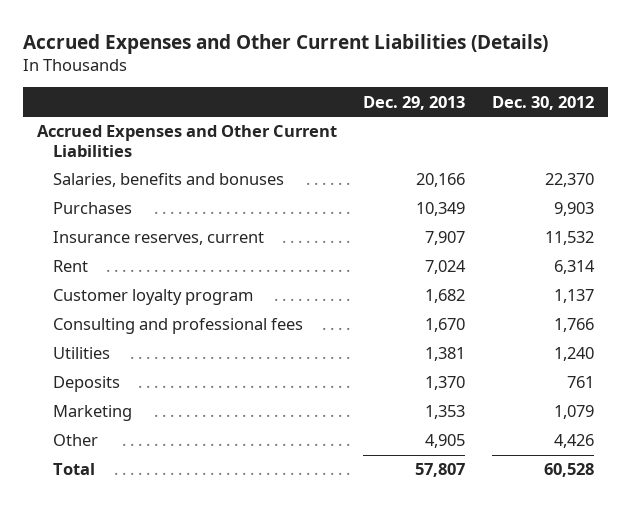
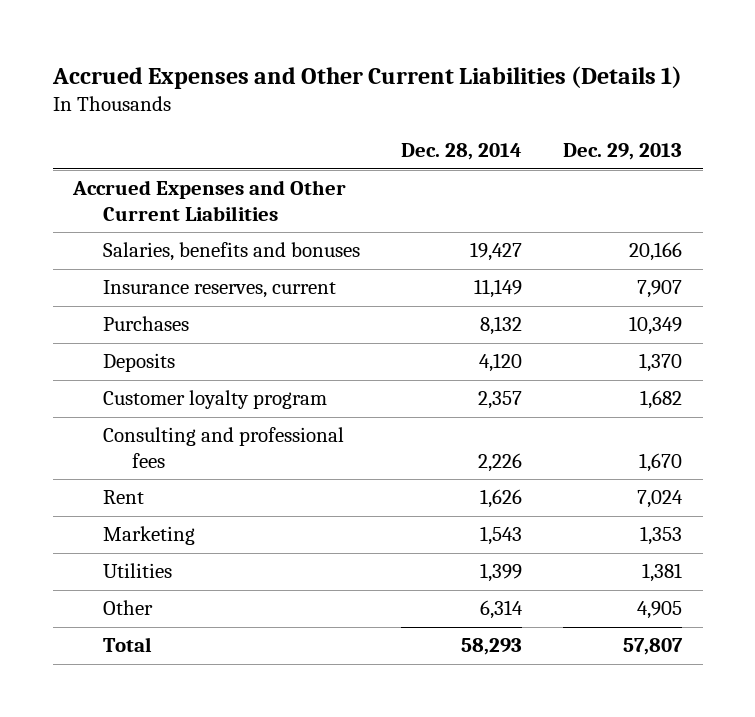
- Accrued Expenses and Other Current Liabilities (Details)
+ Accrued Expenses and Other Current Liabilities (Details 1)
- | Dec. 29, 2013 | Dec. 30, 2012
+ | Dec. 28, 2014 | Dec. 29, 2013
moved down: Purchases | 8,132 | 10,349
moved up: Deposits | 4,120 | 1,370
moved down: Rent | 1,626 | 7,024
moved down: Utilities | 1,399 | 1,381

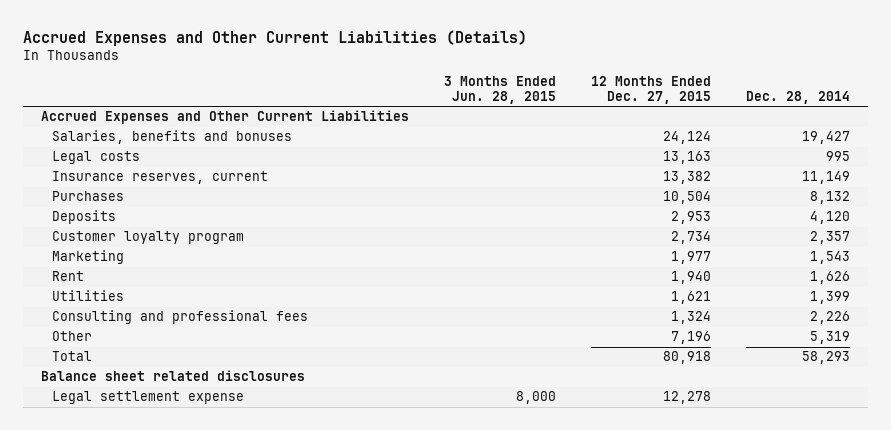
- Accrued Expenses and Other Current Liabilities (Details 1)
+ Accrued Expenses and Other Current Liabilities (Details)
- | Dec. 28, 2014 | Dec. 29, 2013
+ | 3 Months Ended Jun. 28, 2015 | 12 Months Ended Dec. 27, 2015 | Dec. 28, 2014
+ Legal costs | | 13,163 | 995
moved down: Rent | | 1,940 | 1,626
- Other | 6,314 | 4,905
moved down: Consulting and professional fees | | 1,324 | 2,226
+ Other | | 7,196 | 5,319
+ Balance sheet related disclosures
+ Legal settlement expense | 8,000 | 12,278 |

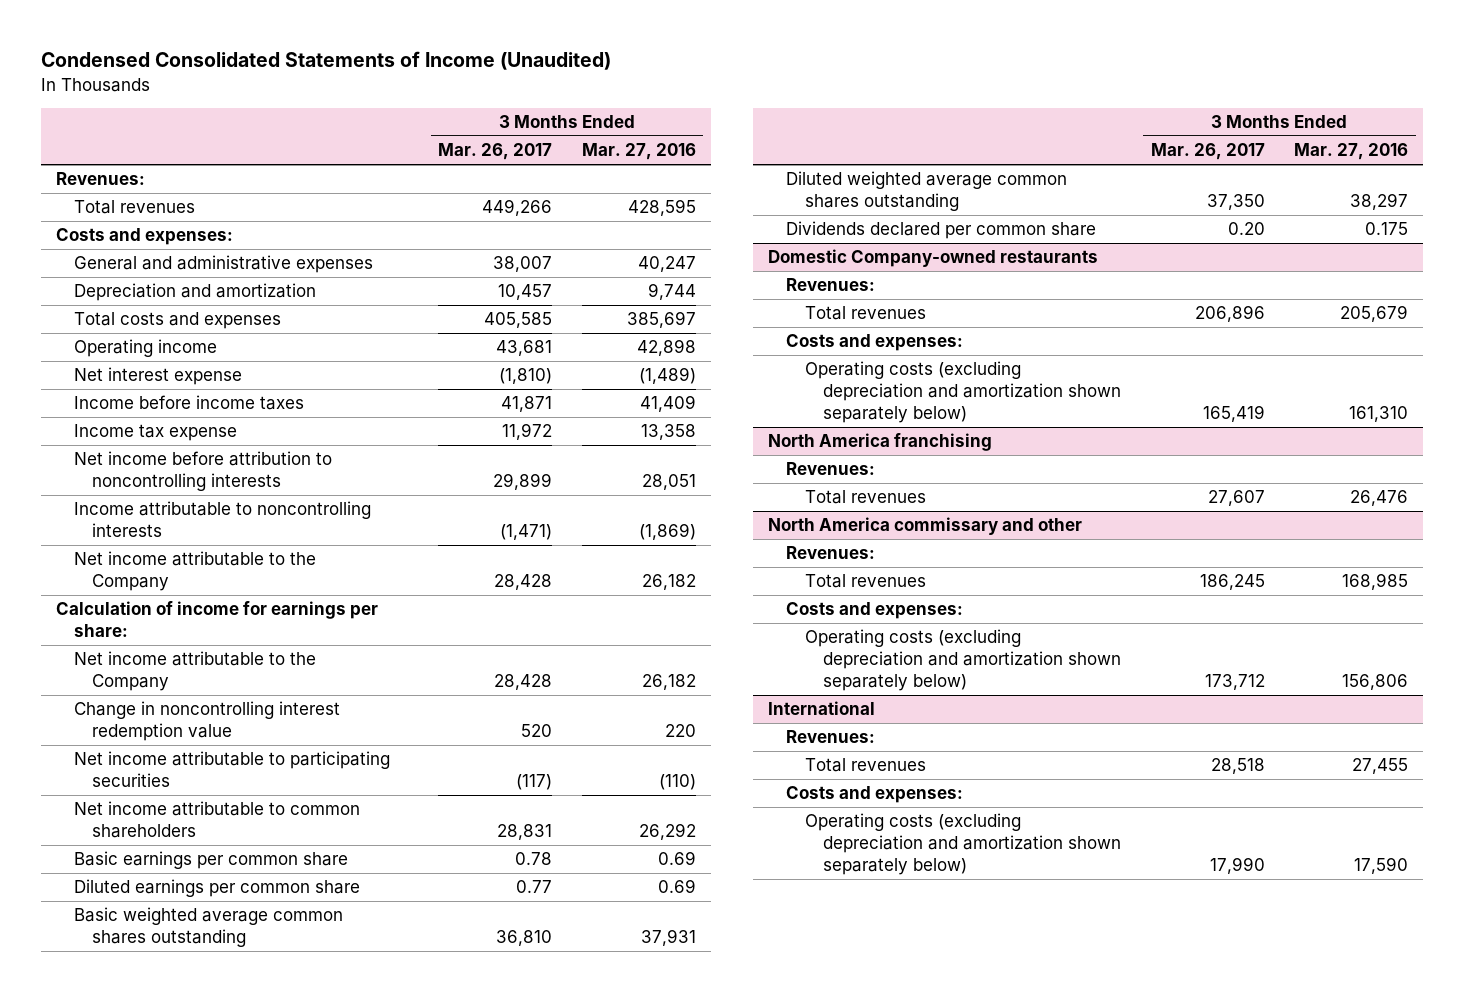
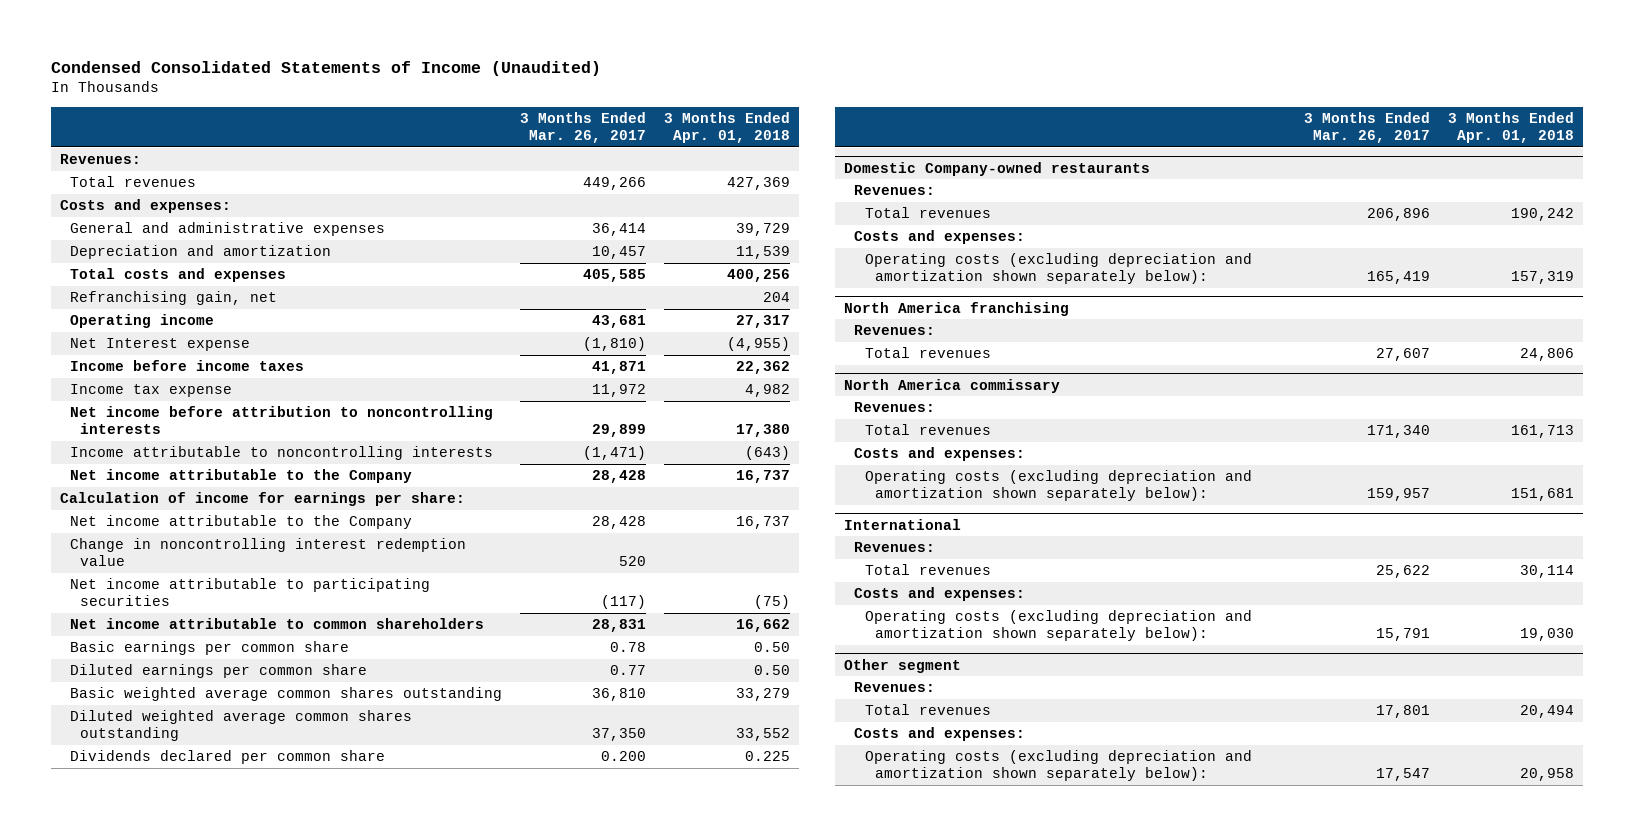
- | 3 Months Ended Mar. 26, 2017 | 3 Months Ended Mar. 27, 2016
+ | 3 Months Ended Mar. 26, 2017 | 3 Months Ended Apr. 01, 2018
- General and administrative expenses | 38,007 | 40,247
+ General and administrative expenses | 36,414 | 39,729
+ Refranchising gain, net | | 204
- Net interest expense | (1,810) | (1,489)
+ Net Interest expense | (1,810) | (4,955)
- Dividends declared per common share | 0.20 | 0.175
+ Dividends declared per common share | 0.200 | 0.225
@ Domestic Company-owned restaurants
- Operating costs (excluding depreciation and amortization shown separately below) | 165,419 | 161,310
+ Operating costs (excluding depreciation and amortization shown separately below): | 165,419 | 157,319
- North America commissary and other
+ North America commissary
- Total revenues | 186,245 | 168,985
+ Total revenues | 171,340 | 161,713
- Operating costs (excluding depreciation and amortization shown separately below) | 173,712 | 156,806
+ Operating costs (excluding depreciation and amortization shown separately below): | 159,957 | 151,681
@ International
- Total revenues | 28,518 | 27,455
+ Total revenues | 25,622 | 30,114
- Operating costs (excluding depreciation and amortization shown separately below) | 17,990 | 17,590
+ Operating costs (excluding depreciation and amortization shown separately below): | 15,791 | 19,030
+ Other segment
+ Revenues:
+ Total revenues | 17,801 | 20,494
+ Costs and expenses:
+ Operating costs (excluding depreciation and amortization shown separately below): | 17,547 | 20,958

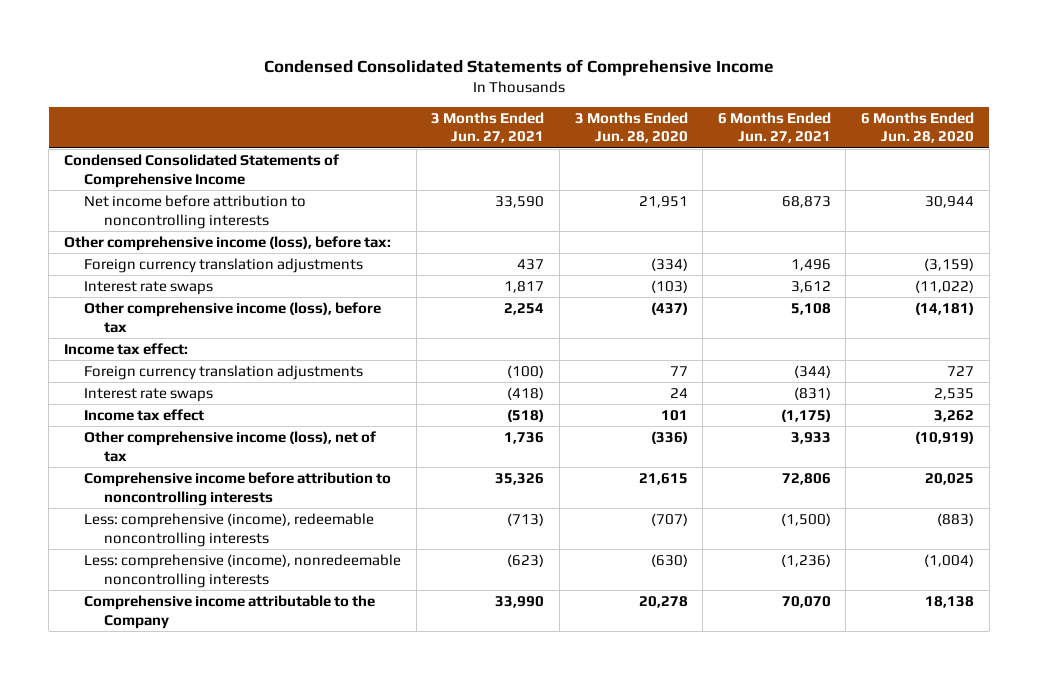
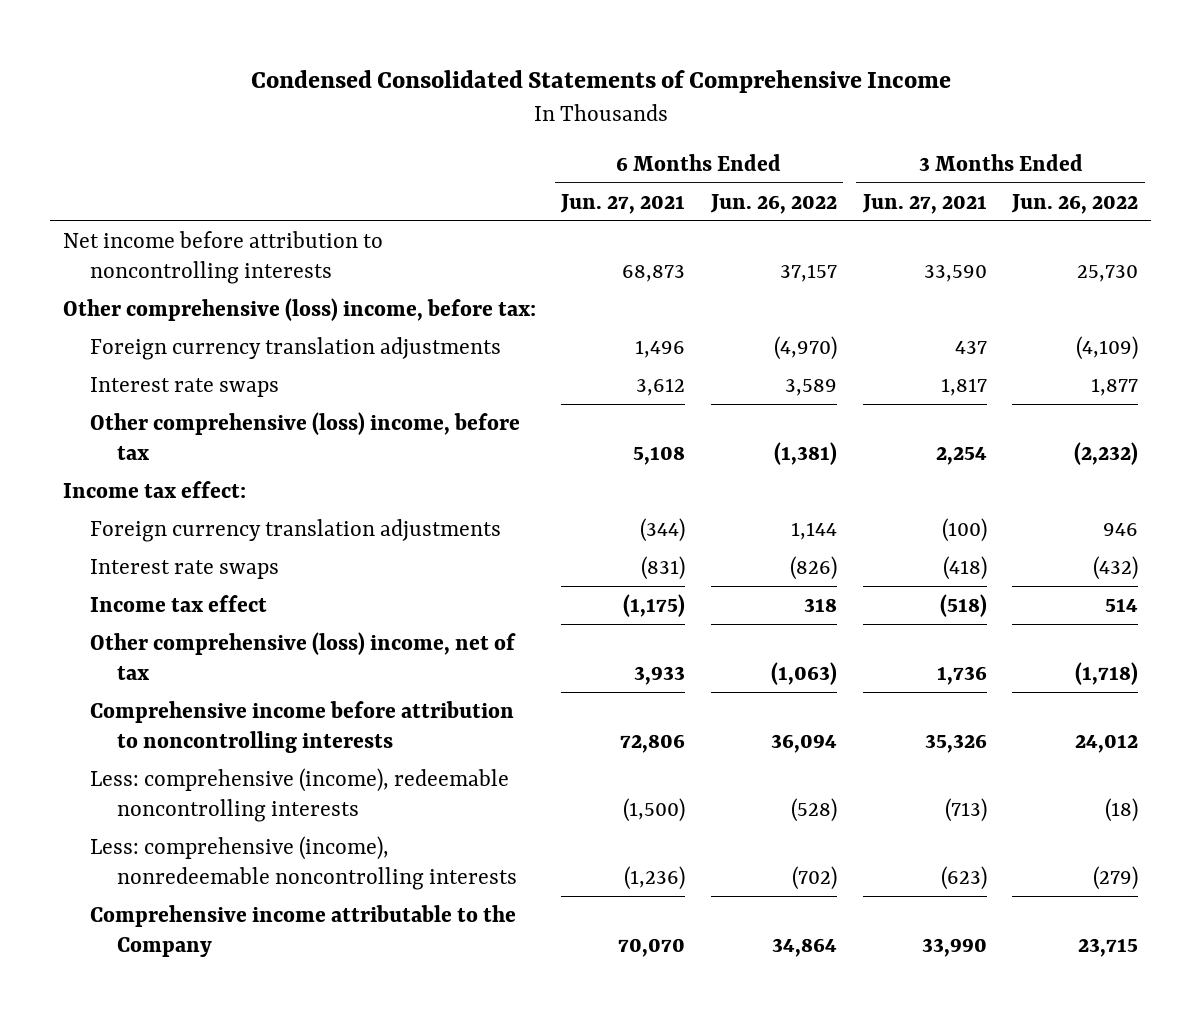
- | 3 Months Ended Jun. 27, 2021 | 3 Months Ended Jun. 28, 2020 | 6 Months Ended Jun. 27, 2021 | 6 Months Ended Jun. 28, 2020
+ | 6 Months Ended Jun. 27, 2021 | 6 Months Ended Jun. 26, 2022 | 3 Months Ended Jun. 27, 2021 | 3 Months Ended Jun. 26, 2022
- Condensed Consolidated Statements of Comprehensive Income
- Other comprehensive income (loss), before tax:
+ Other comprehensive (loss) income, before tax:
- Other comprehensive income (loss), before tax | 2,254 | (437) | 5,108 | (14,181)
+ Other comprehensive (loss) income, before tax | 5,108 | (1,381) | 2,254 | (2,232)
- Other comprehensive income (loss), net of tax | 1,736 | (336) | 3,933 | (10,919)
+ Other comprehensive (loss) income, net of tax | 3,933 | (1,063) | 1,736 | (1,718)

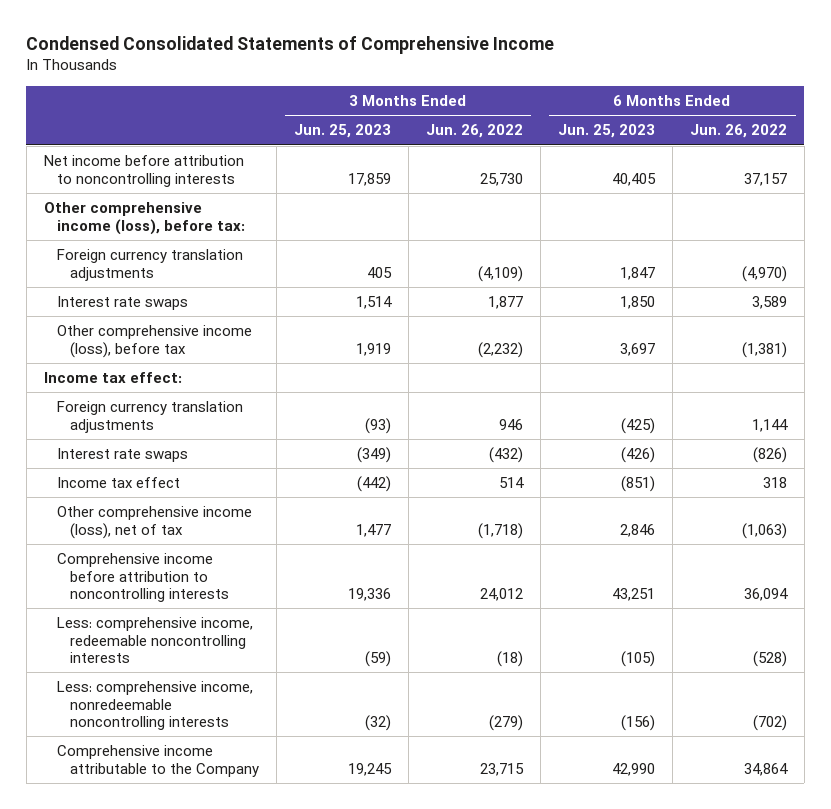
- | 6 Months Ended Jun. 27, 2021 | 6 Months Ended Jun. 26, 2022 | 3 Months Ended Jun. 27, 2021 | 3 Months Ended Jun. 26, 2022
+ | 3 Months Ended Jun. 25, 2023 | 3 Months Ended Jun. 26, 2022 | 6 Months Ended Jun. 25, 2023 | 6 Months Ended Jun. 26, 2022
- Other comprehensive (loss) income, before tax:
+ Other comprehensive income (loss), before tax:
- Other comprehensive (loss) income, before tax | 5,108 | (1,381) | 2,254 | (2,232)
+ Other comprehensive income (loss), before tax | 1,919 | (2,232) | 3,697 | (1,381)
- Other comprehensive (loss) income, net of tax | 3,933 | (1,063) | 1,736 | (1,718)
+ Other comprehensive income (loss), net of tax | 1,477 | (1,718) | 2,846 | (1,063)
- Less: comprehensive (income), redeemable noncontrolling interests | (1,500) | (528) | (713) | (18)
- Less: comprehensive (income), nonredeemable noncontrolling interests | (1,236) | (702) | (623) | (279)
+ Less: comprehensive income, redeemable noncontrolling interests | (59) | (18) | (105) | (528)
+ Less: comprehensive income, nonredeemable noncontrolling interests | (32) | (279) | (156) | (702)

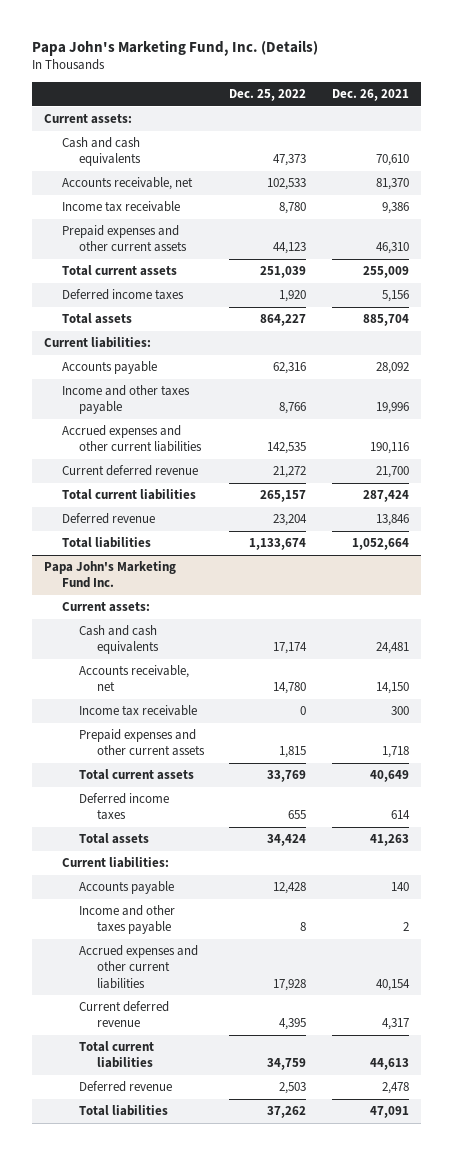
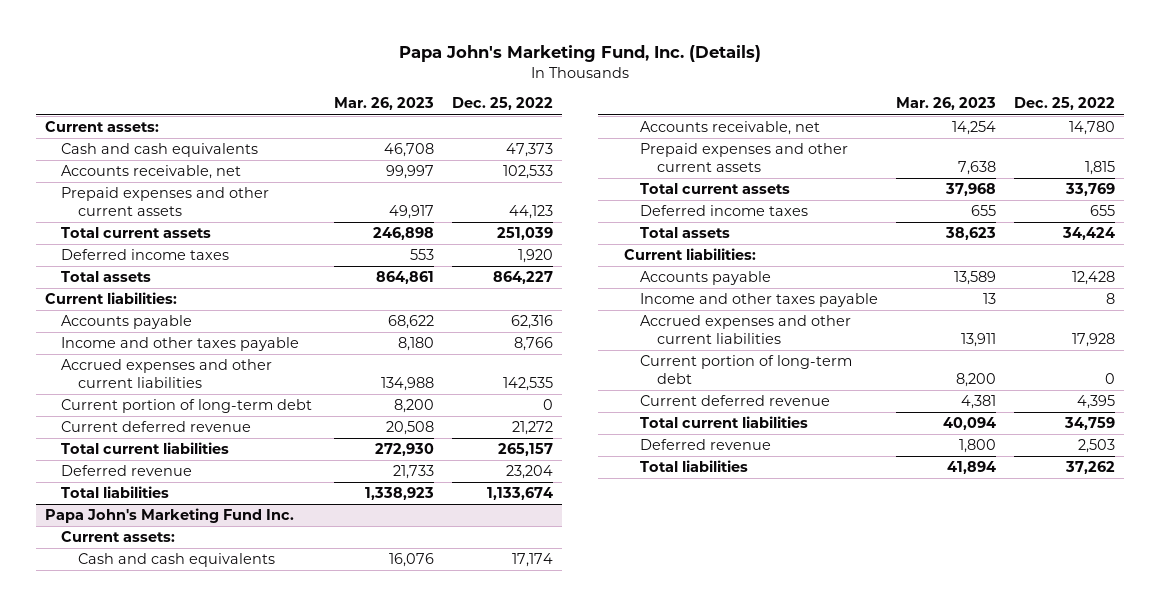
- | Dec. 25, 2022 | Dec. 26, 2021
+ | Mar. 26, 2023 | Dec. 25, 2022
- Income tax receivable | 8,780 | 9,386
+ Current portion of long-term debt | 8,200 | 0
@ Papa John's Marketing Fund Inc.
- Income tax receivable | 0 | 300
+ Current portion of long-term debt | 8,200 | 0

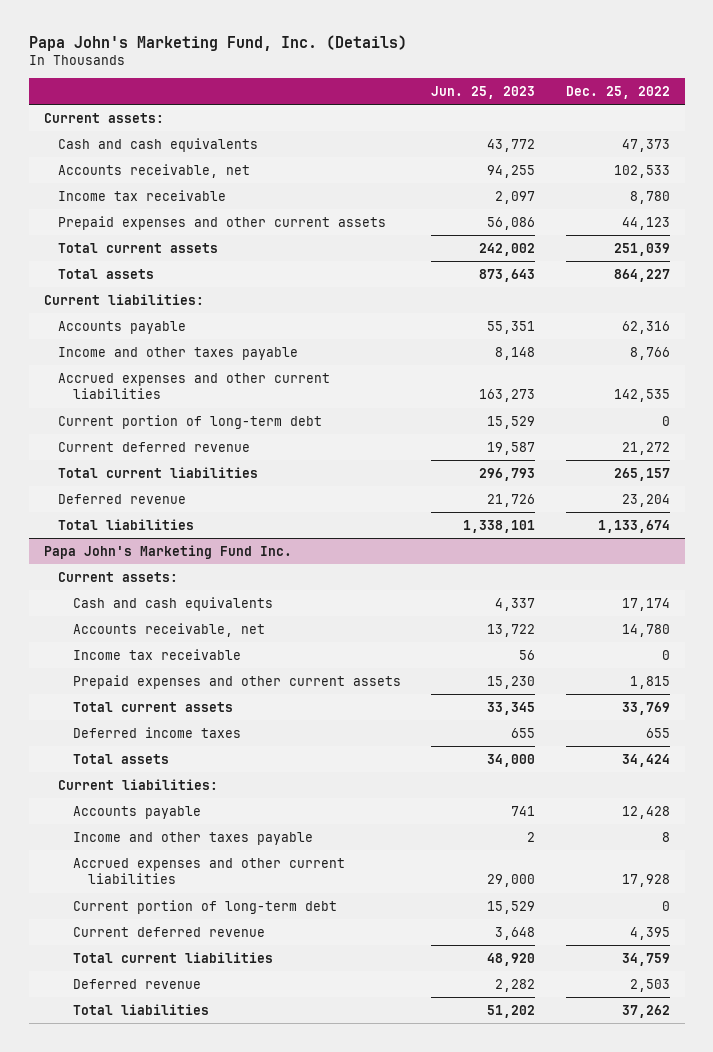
- | Mar. 26, 2023 | Dec. 25, 2022
+ | Jun. 25, 2023 | Dec. 25, 2022
+ Income tax receivable | 2,097 | 8,780
- Deferred income taxes | 553 | 1,920
@ Papa John's Marketing Fund Inc.
+ Income tax receivable | 56 | 0

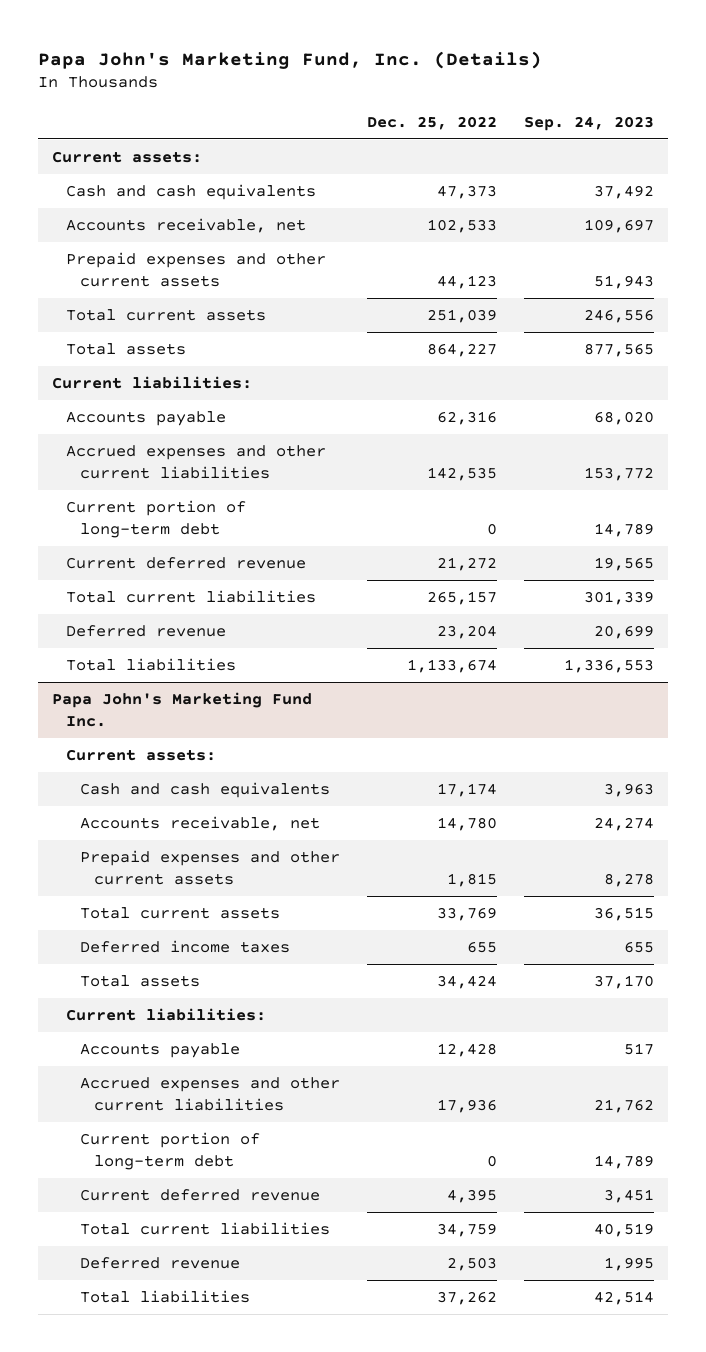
- | Jun. 25, 2023 | Dec. 25, 2022
+ | Dec. 25, 2022 | Sep. 24, 2023
- Income tax receivable | 2,097 | 8,780
- Income and other taxes payable | 8,148 | 8,766
@ Papa John's Marketing Fund Inc.
- Income tax receivable | 56 | 0
- Income and other taxes payable | 2 | 8
- Accrued expenses and other current liabilities | 29,000 | 17,928
+ Accrued expenses and other current liabilities | 17,936 | 21,762

